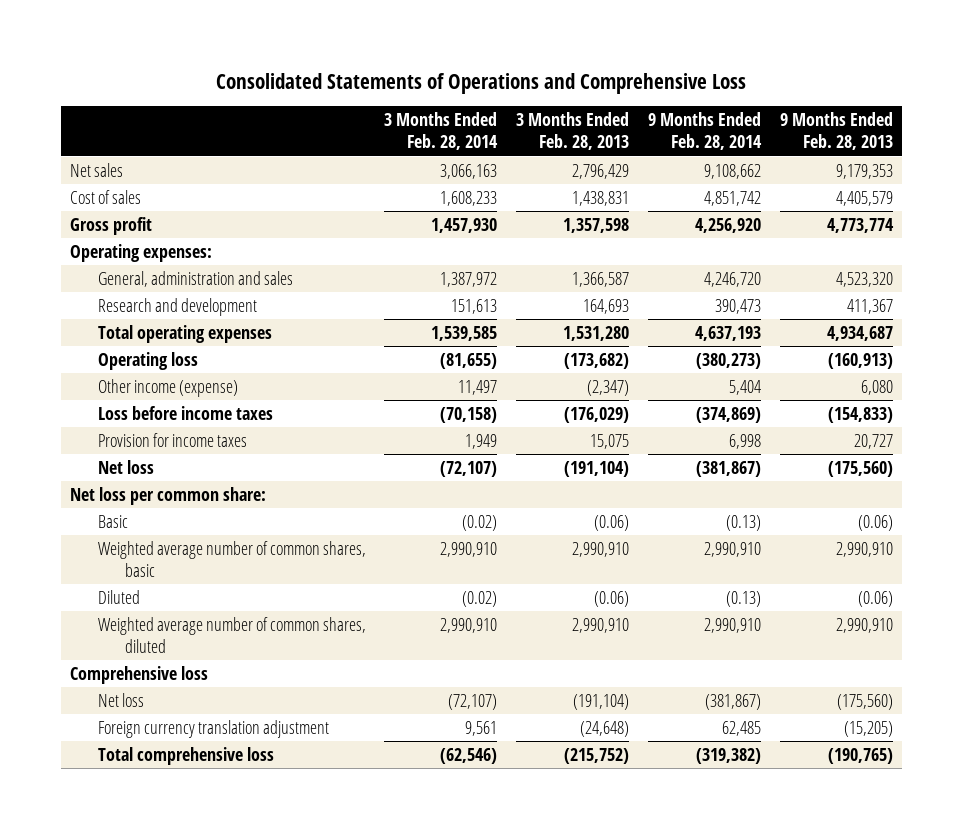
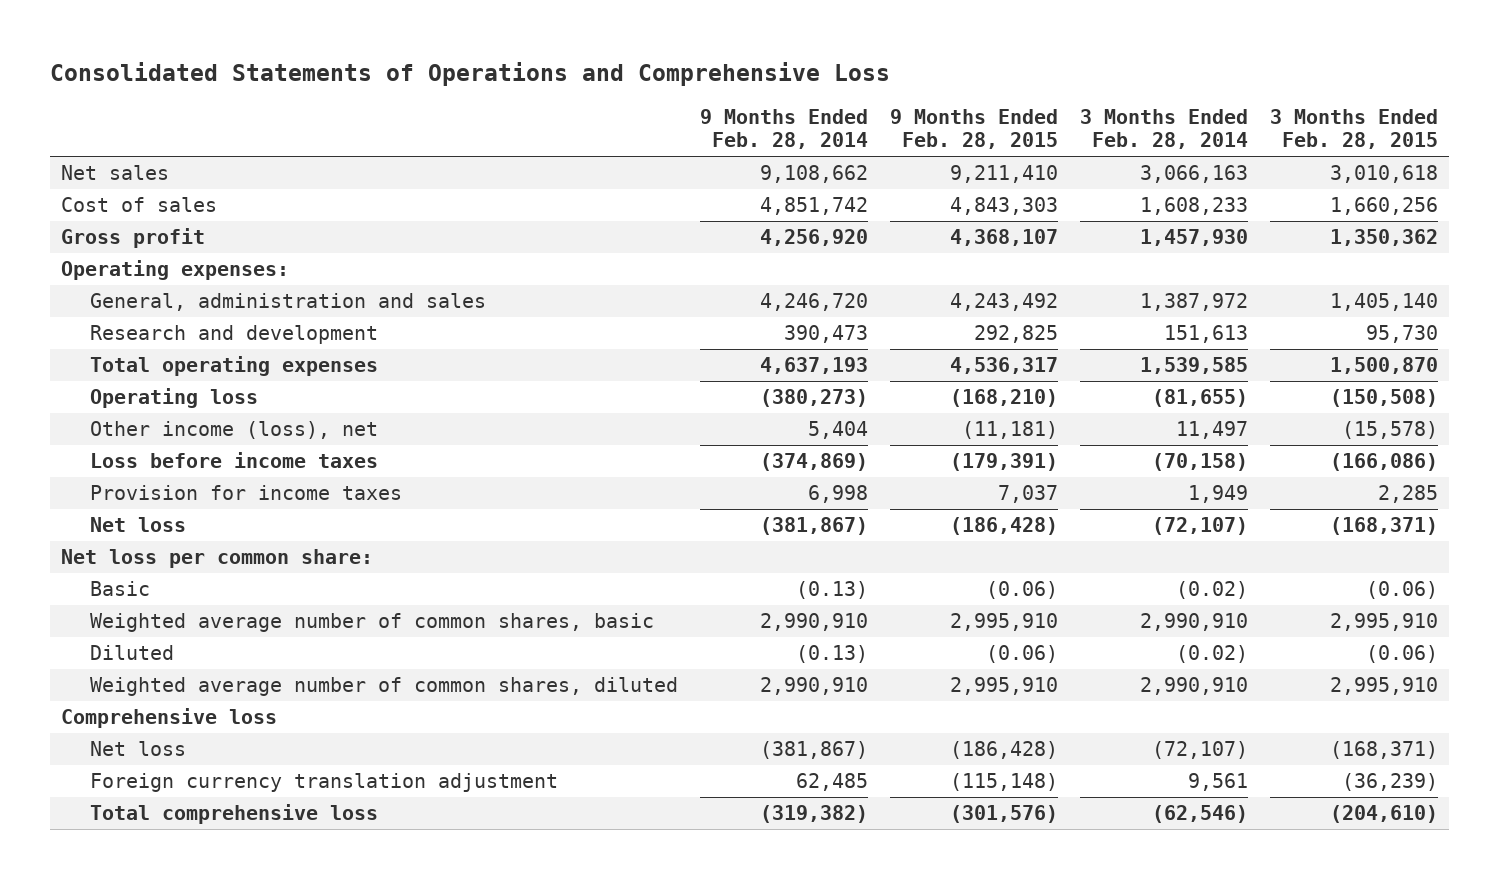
- | 3 Months Ended Feb. 28, 2014 | 3 Months Ended Feb. 28, 2013 | 9 Months Ended Feb. 28, 2014 | 9 Months Ended Feb. 28, 2013
+ | 9 Months Ended Feb. 28, 2014 | 9 Months Ended Feb. 28, 2015 | 3 Months Ended Feb. 28, 2014 | 3 Months Ended Feb. 28, 2015
- Other income (expense) | 11,497 | (2,347) | 5,404 | 6,080
+ Other income (loss), net | 5,404 | (11,181) | 11,497 | (15,578)

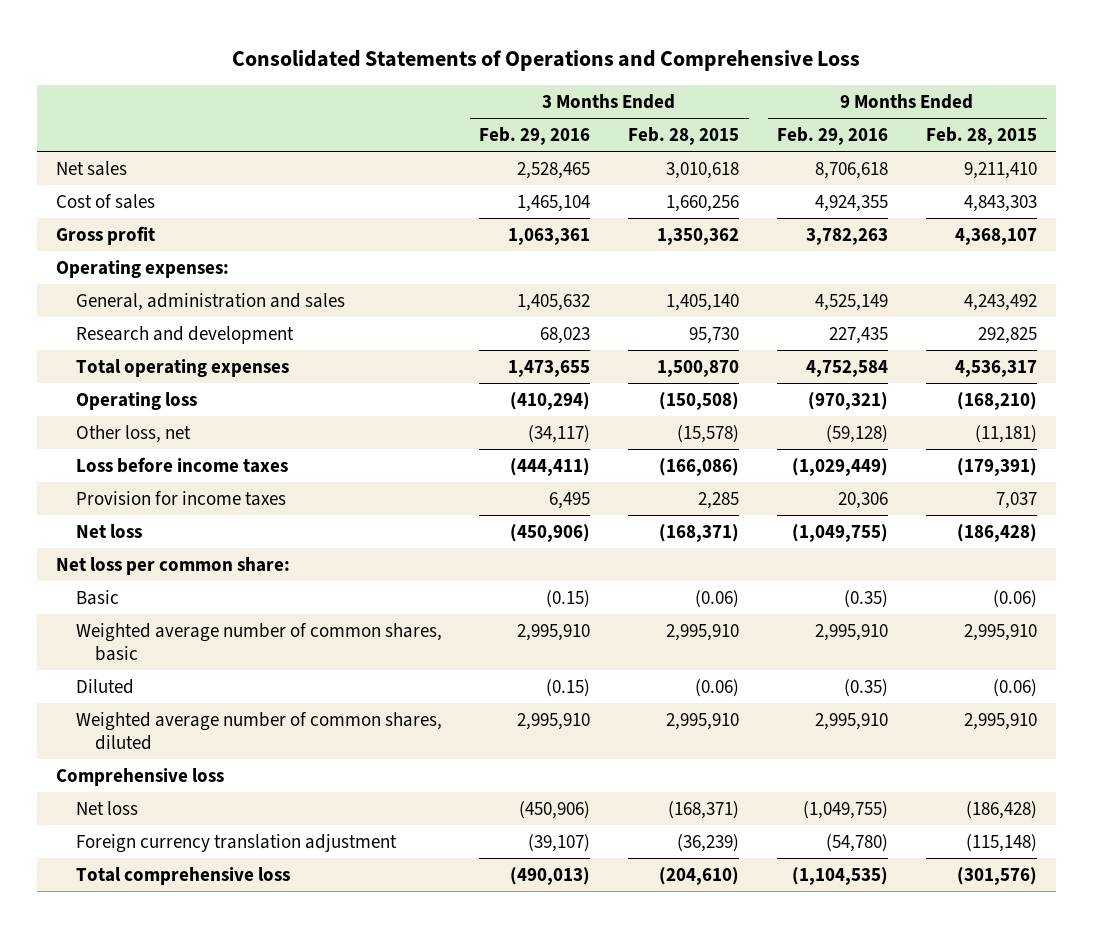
- | 9 Months Ended Feb. 28, 2014 | 9 Months Ended Feb. 28, 2015 | 3 Months Ended Feb. 28, 2014 | 3 Months Ended Feb. 28, 2015
+ | 3 Months Ended Feb. 29, 2016 | 3 Months Ended Feb. 28, 2015 | 9 Months Ended Feb. 29, 2016 | 9 Months Ended Feb. 28, 2015
- Other income (loss), net | 5,404 | (11,181) | 11,497 | (15,578)
+ Other loss, net | (34,117) | (15,578) | (59,128) | (11,181)

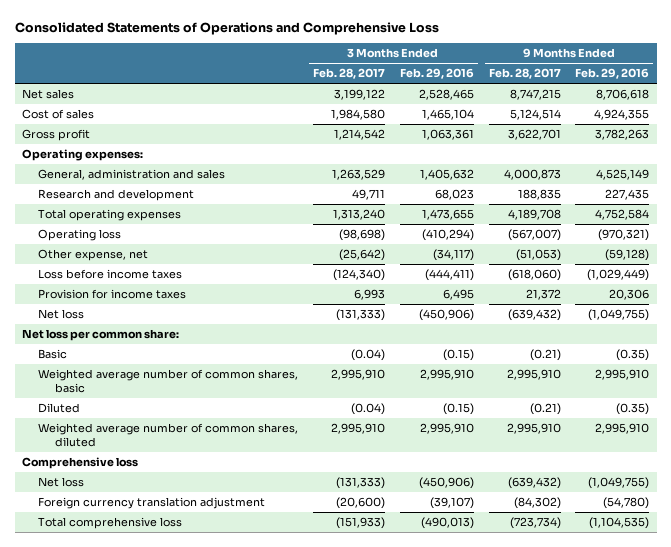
- | 3 Months Ended Feb. 29, 2016 | 3 Months Ended Feb. 28, 2015 | 9 Months Ended Feb. 29, 2016 | 9 Months Ended Feb. 28, 2015
+ | 3 Months Ended Feb. 28, 2017 | 3 Months Ended Feb. 29, 2016 | 9 Months Ended Feb. 28, 2017 | 9 Months Ended Feb. 29, 2016
- Other loss, net | (34,117) | (15,578) | (59,128) | (11,181)
+ Other expense, net | (25,642) | (34,117) | (51,053) | (59,128)

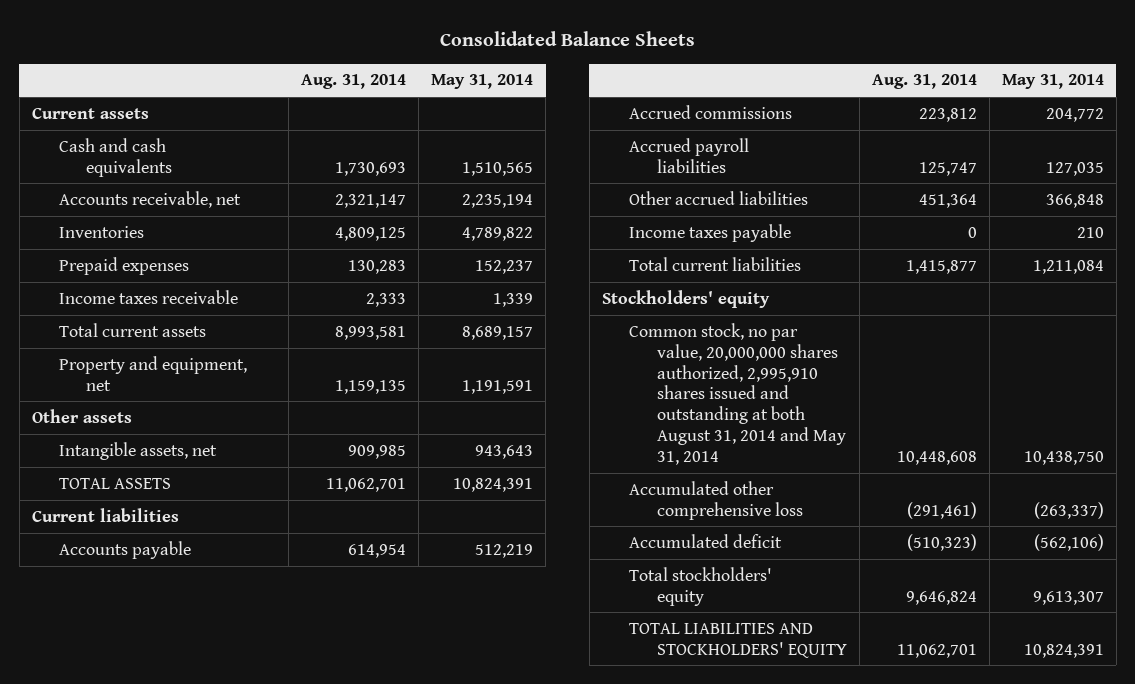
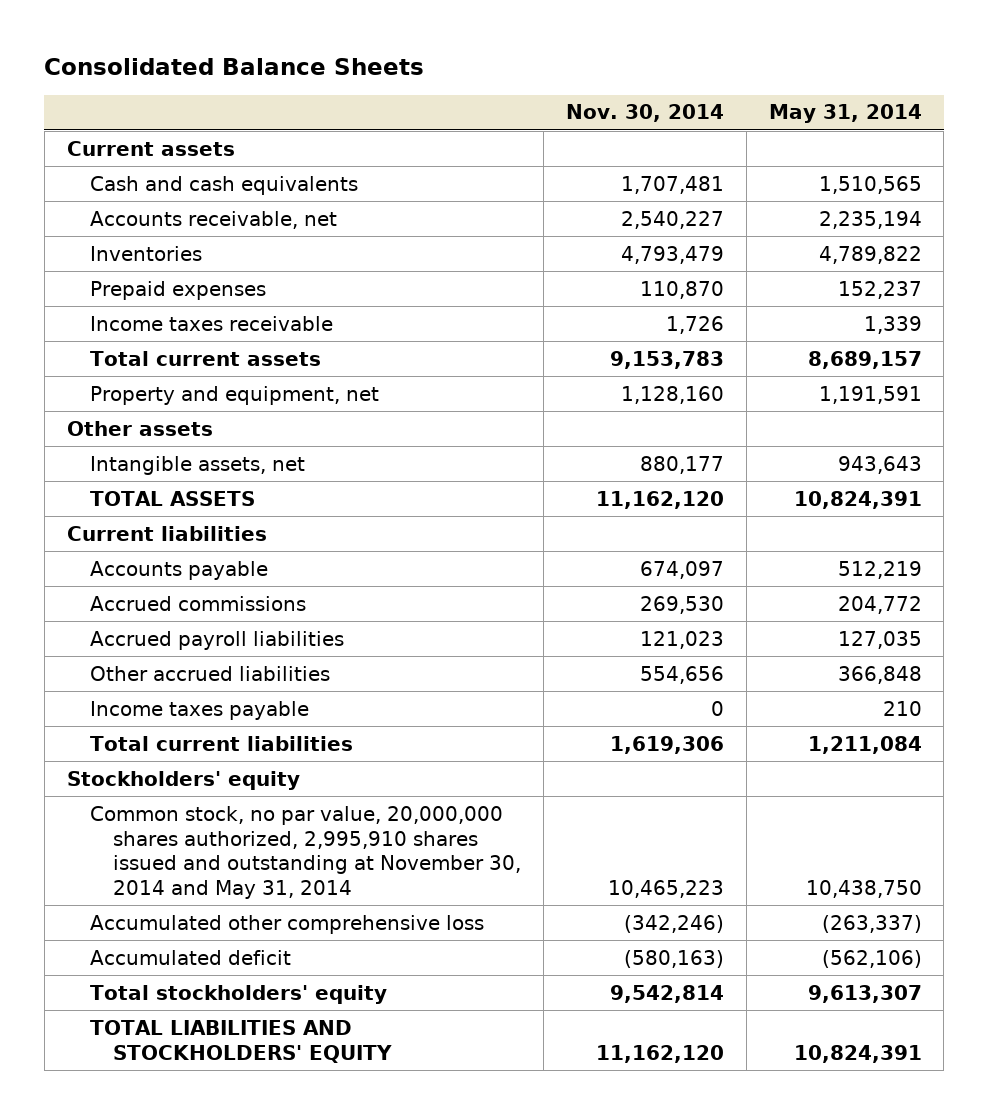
- | Aug. 31, 2014 | May 31, 2014
+ | Nov. 30, 2014 | May 31, 2014
- Common stock, no par value, 20,000,000 shares authorized, 2,995,910 shares issued and outstanding at both August 31, 2014 and May 31, 2014 | 10,448,608 | 10,438,750
+ Common stock, no par value, 20,000,000 shares authorized, 2,995,910 shares issued and outstanding at November 30, 2014 and May 31, 2014 | 10,465,223 | 10,438,750

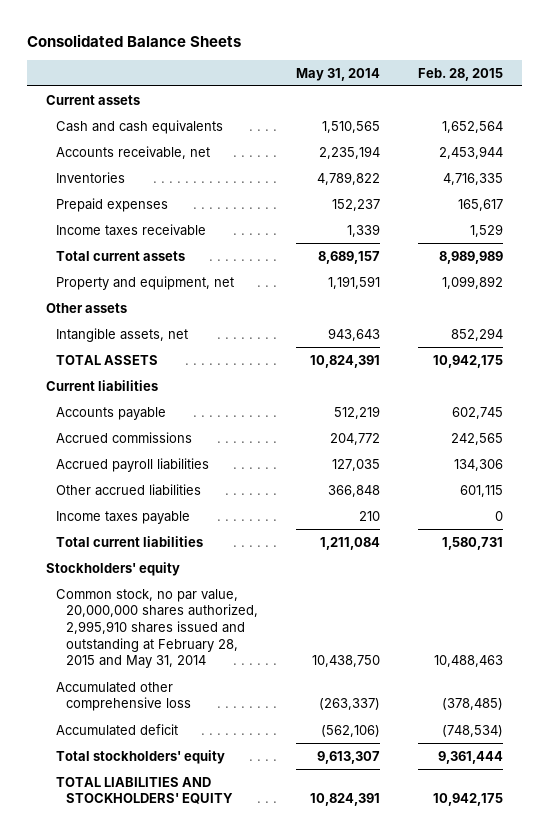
- | Nov. 30, 2014 | May 31, 2014
+ | May 31, 2014 | Feb. 28, 2015
- Common stock, no par value, 20,000,000 shares authorized, 2,995,910 shares issued and outstanding at November 30, 2014 and May 31, 2014 | 10,465,223 | 10,438,750
+ Common stock, no par value, 20,000,000 shares authorized, 2,995,910 shares issued and outstanding at February 28, 2015 and May 31, 2014 | 10,438,750 | 10,488,463

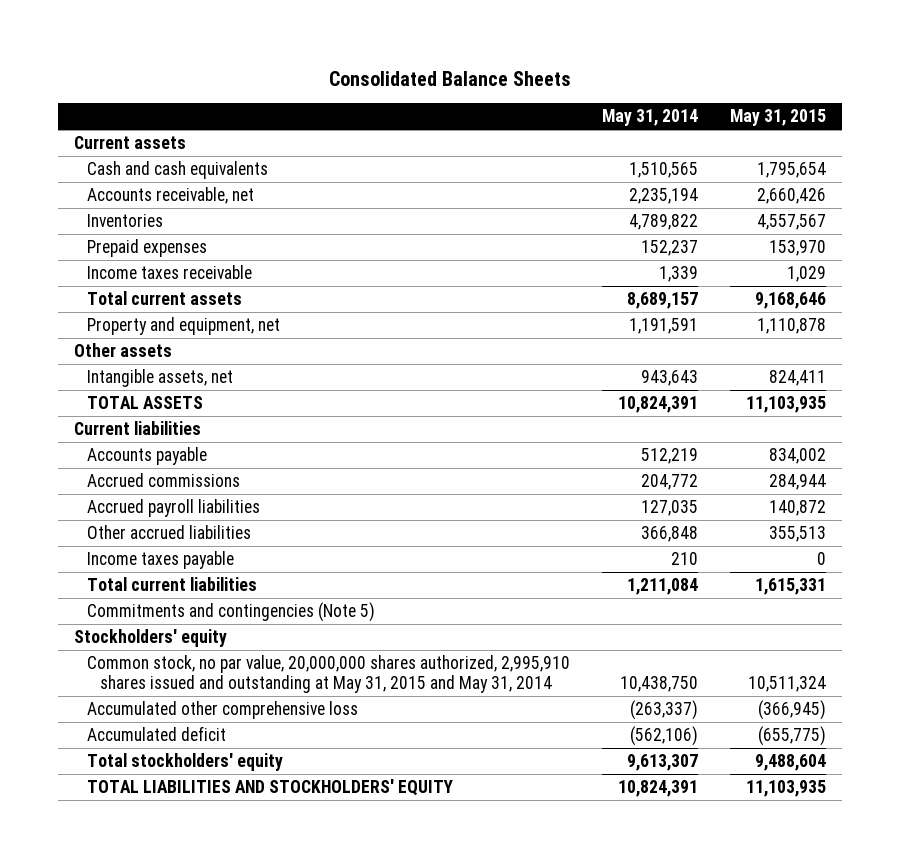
- | May 31, 2014 | Feb. 28, 2015
+ | May 31, 2014 | May 31, 2015
+ Commitments and contingencies (Note 5)
- Common stock, no par value, 20,000,000 shares authorized, 2,995,910 shares issued and outstanding at February 28, 2015 and May 31, 2014 | 10,438,750 | 10,488,463
+ Common stock, no par value, 20,000,000 shares authorized, 2,995,910 shares issued and outstanding at May 31, 2015 and May 31, 2014 | 10,438,750 | 10,511,324

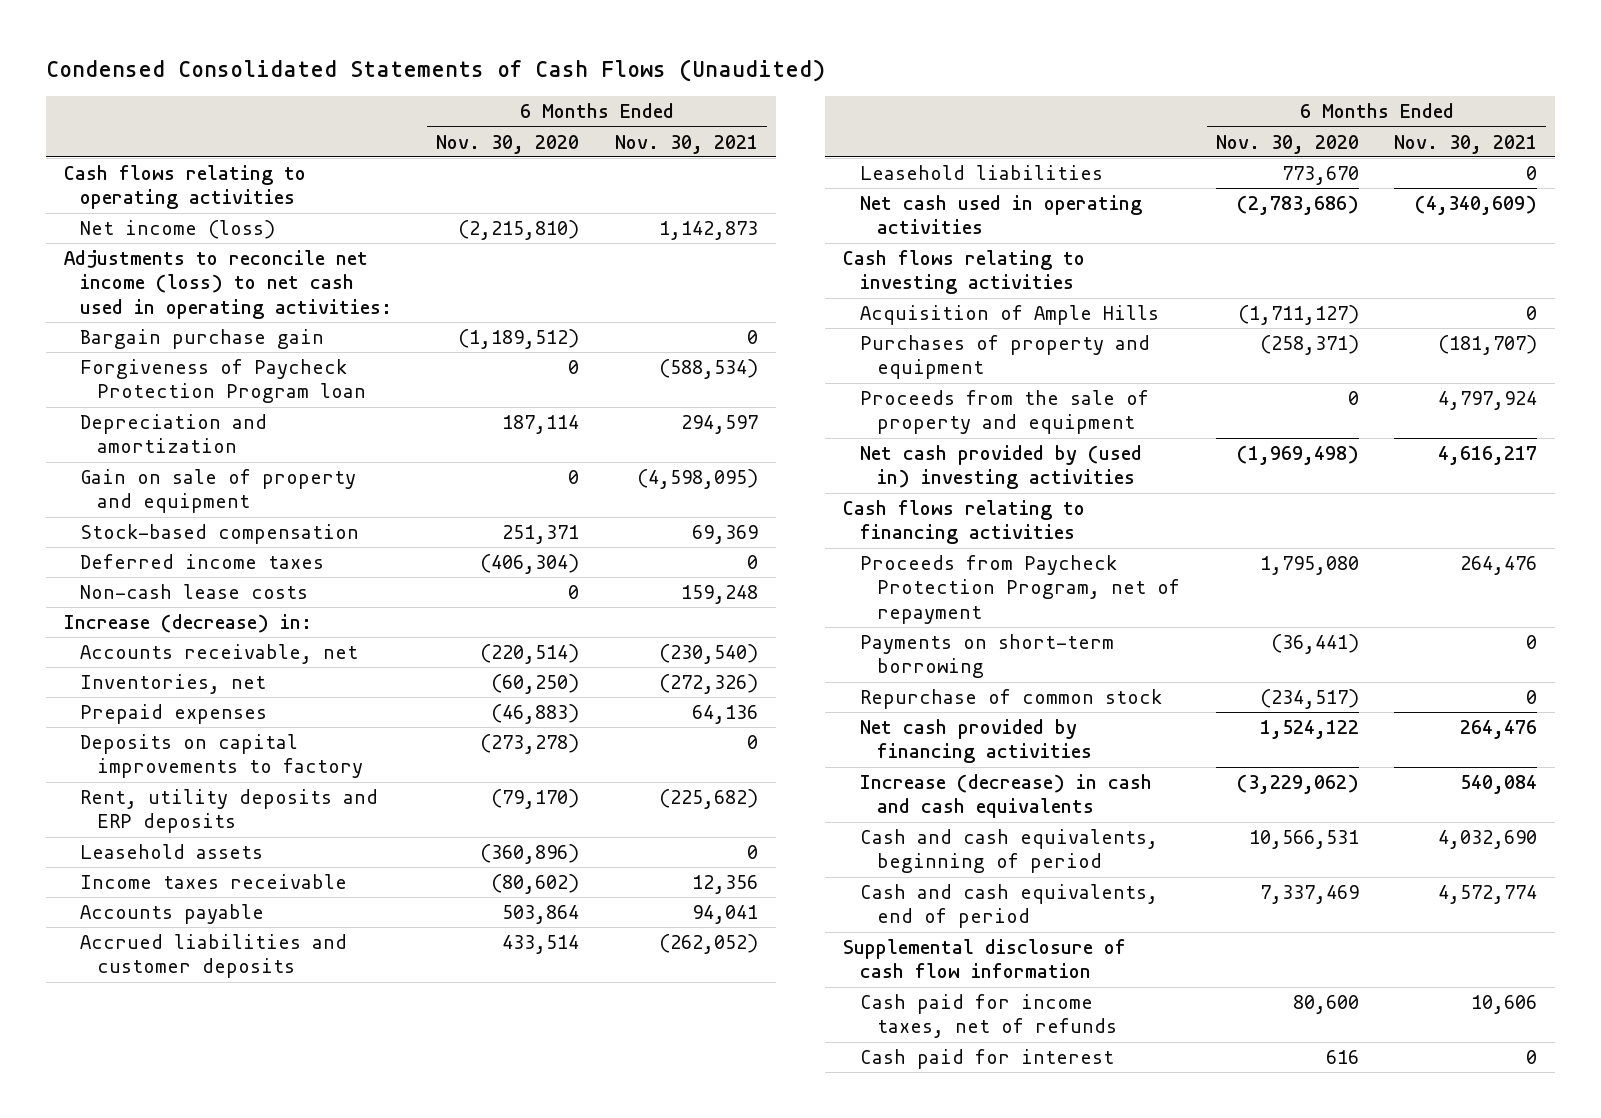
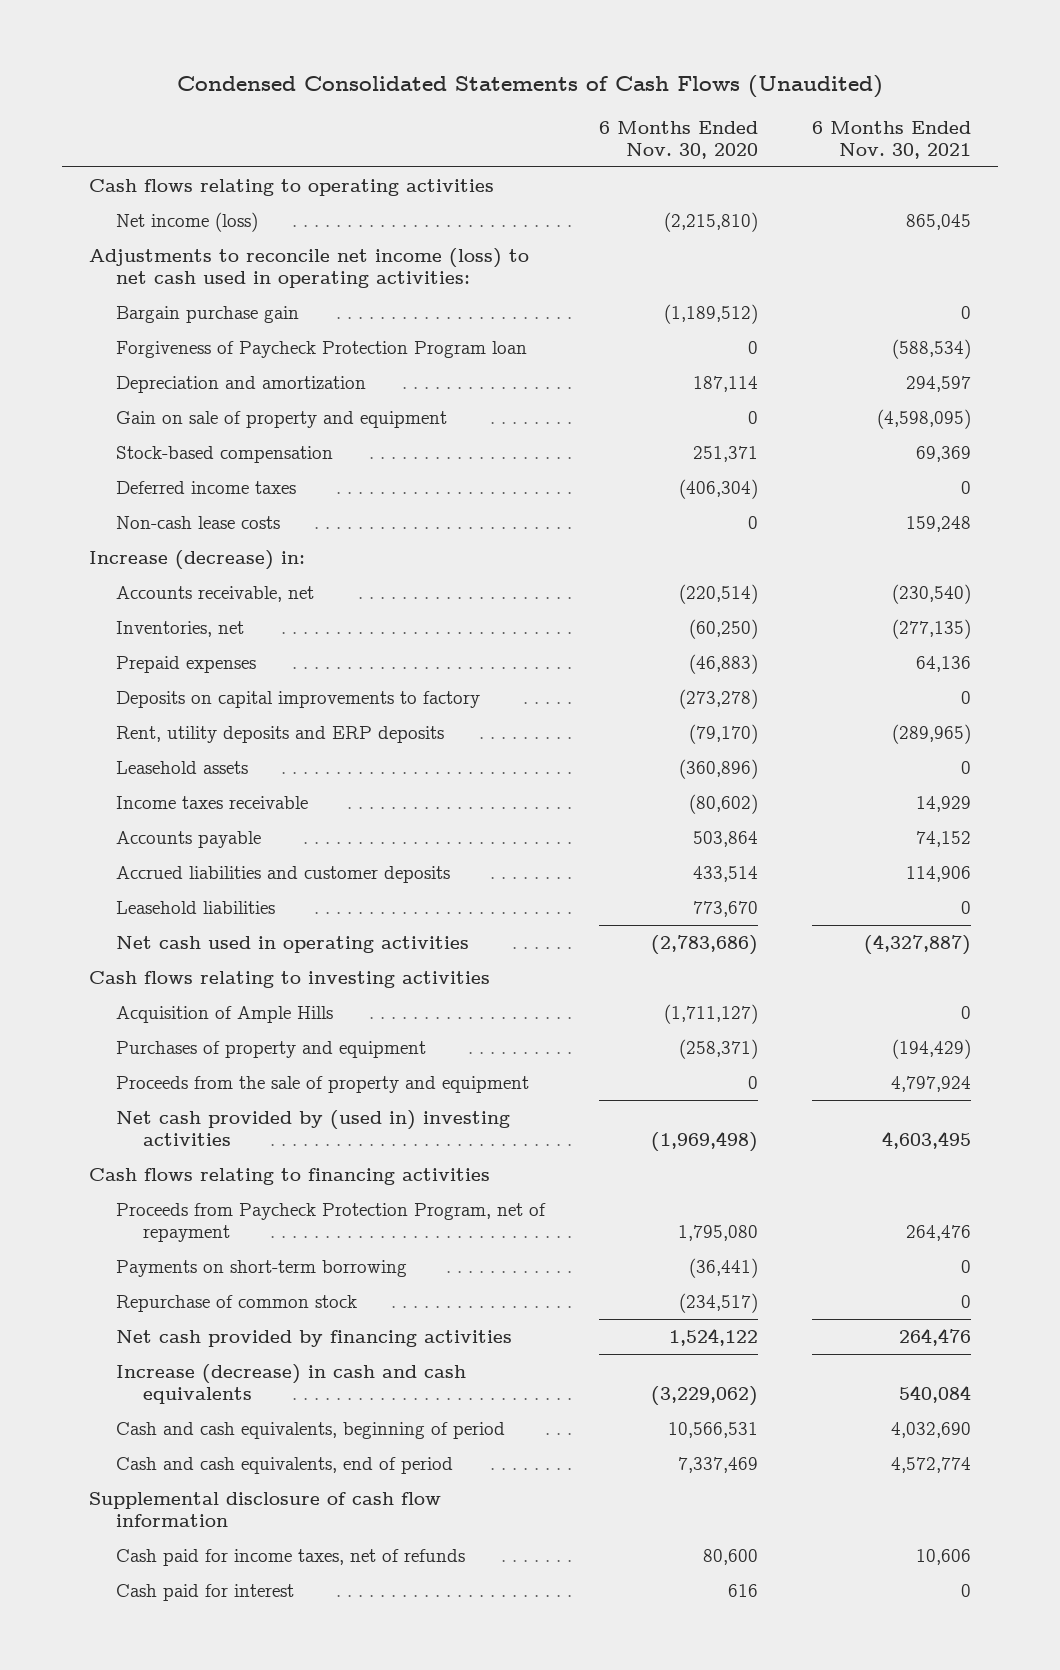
- Net income (loss) | (2,215,810) | 1,142,873
+ Net income (loss) | (2,215,810) | 865,045
- Inventories, net | (60,250) | (272,326)
+ Inventories, net | (60,250) | (277,135)
- Rent, utility deposits and ERP deposits | (79,170) | (225,682)
+ Rent, utility deposits and ERP deposits | (79,170) | (289,965)
- Income taxes receivable | (80,602) | 12,356
- Accounts payable | 503,864 | 94,041
- Accrued liabilities and customer deposits | 433,514 | (262,052)
+ Income taxes receivable | (80,602) | 14,929
+ Accounts payable | 503,864 | 74,152
+ Accrued liabilities and customer deposits | 433,514 | 114,906
- Net cash used in operating activities | (2,783,686) | (4,340,609)
+ Net cash used in operating activities | (2,783,686) | (4,327,887)
- Purchases of property and equipment | (258,371) | (181,707)
+ Purchases of property and equipment | (258,371) | (194,429)
- Net cash provided by (used in) investing activities | (1,969,498) | 4,616,217
+ Net cash provided by (used in) investing activities | (1,969,498) | 4,603,495

